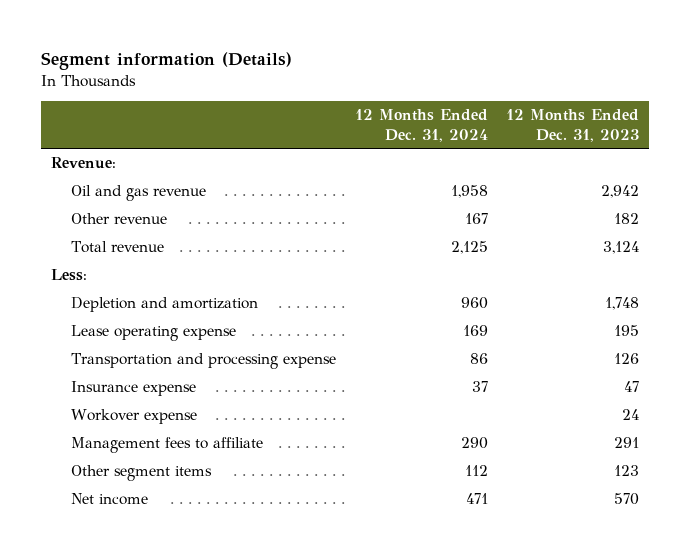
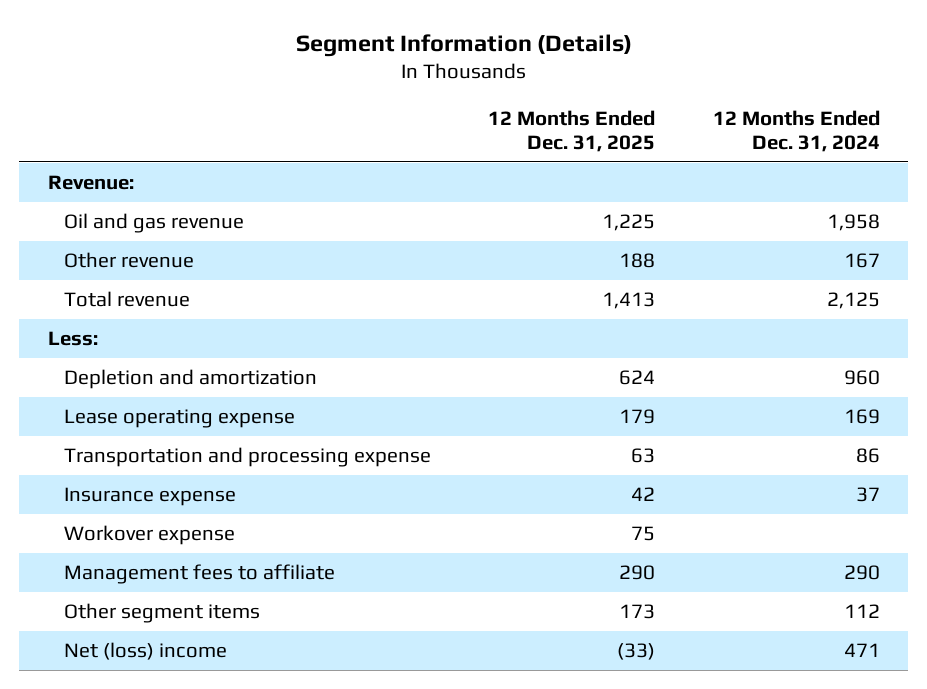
- Segment information (Details)
+ Segment Information (Details)
- | 12 Months Ended Dec. 31, 2024 | 12 Months Ended Dec. 31, 2023
+ | 12 Months Ended Dec. 31, 2025 | 12 Months Ended Dec. 31, 2024
- Net income | 471 | 570
+ Net (loss) income | (33) | 471

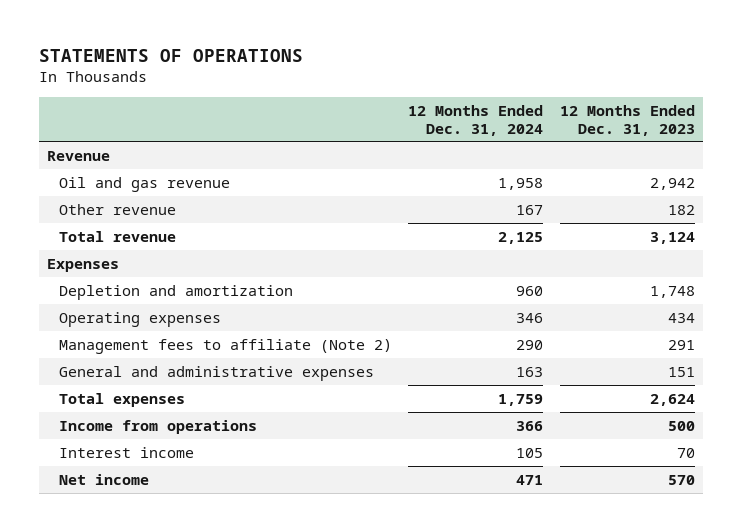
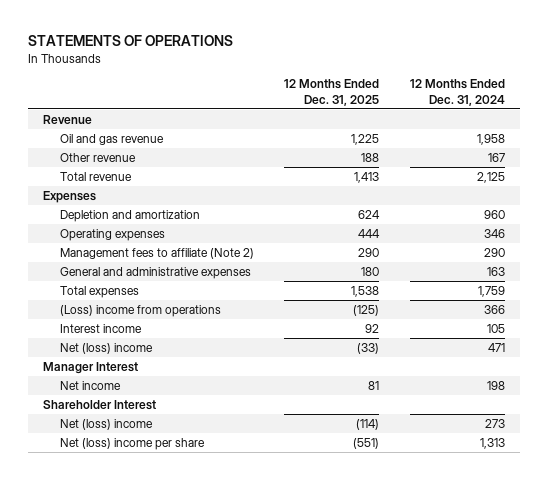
- | 12 Months Ended Dec. 31, 2024 | 12 Months Ended Dec. 31, 2023
+ | 12 Months Ended Dec. 31, 2025 | 12 Months Ended Dec. 31, 2024
- Income from operations | 366 | 500
+ (Loss) income from operations | (125) | 366
- Net income | 471 | 570
+ Net (loss) income | (33) | 471
+ Manager Interest
+ Net income | 81 | 198
+ Shareholder Interest
+ Net (loss) income | (114) | 273
+ Net (loss) income per share | (551) | 1,313

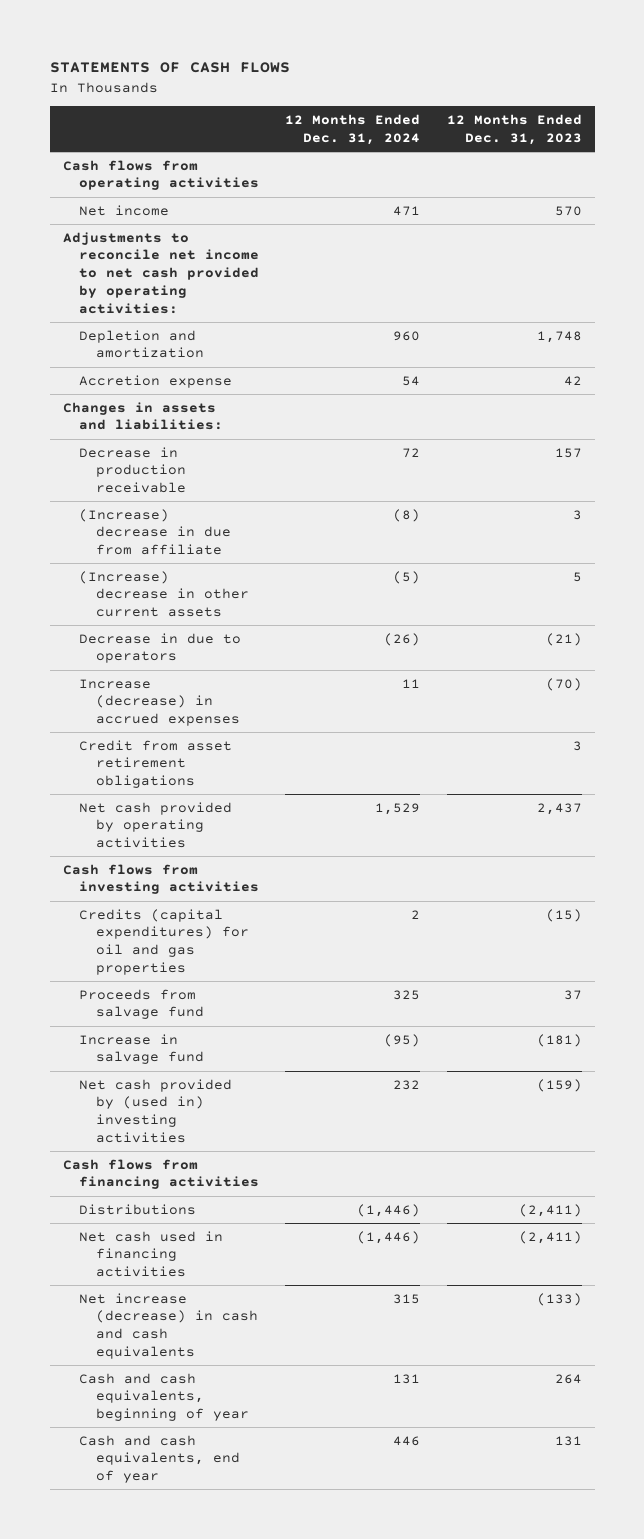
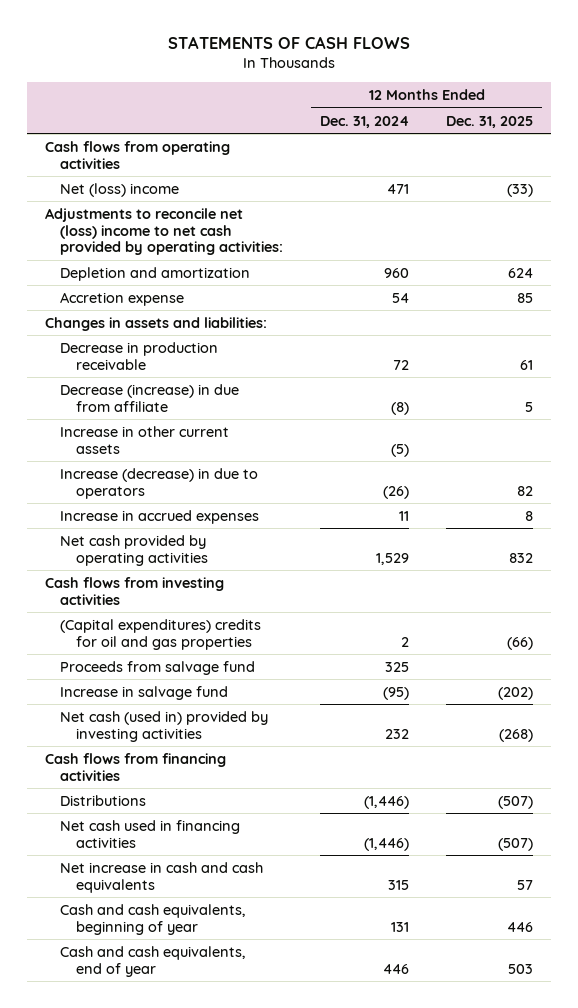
- | 12 Months Ended Dec. 31, 2024 | 12 Months Ended Dec. 31, 2023
+ | 12 Months Ended Dec. 31, 2024 | 12 Months Ended Dec. 31, 2025
- Net income | 471 | 570
- Adjustments to reconcile net income to net cash provided by operating activities:
+ Net (loss) income | 471 | (33)
+ Adjustments to reconcile net (loss) income to net cash provided by operating activities:
- (Increase) decrease in due from affiliate | (8) | 3
- (Increase) decrease in other current assets | (5) | 5
- Decrease in due to operators | (26) | (21)
- Increase (decrease) in accrued expenses | 11 | (70)
- Credit from asset retirement obligations | | 3
+ Decrease (increase) in due from affiliate | (8) | 5
+ Increase in other current assets | (5) |
+ Increase (decrease) in due to operators | (26) | 82
+ Increase in accrued expenses | 11 | 8
- Credits (capital expenditures) for oil and gas properties | 2 | (15)
+ (Capital expenditures) credits for oil and gas properties | 2 | (66)
- Net cash provided by (used in) investing activities | 232 | (159)
+ Net cash (used in) provided by investing activities | 232 | (268)
- Net increase (decrease) in cash and cash equivalents | 315 | (133)
+ Net increase in cash and cash equivalents | 315 | 57

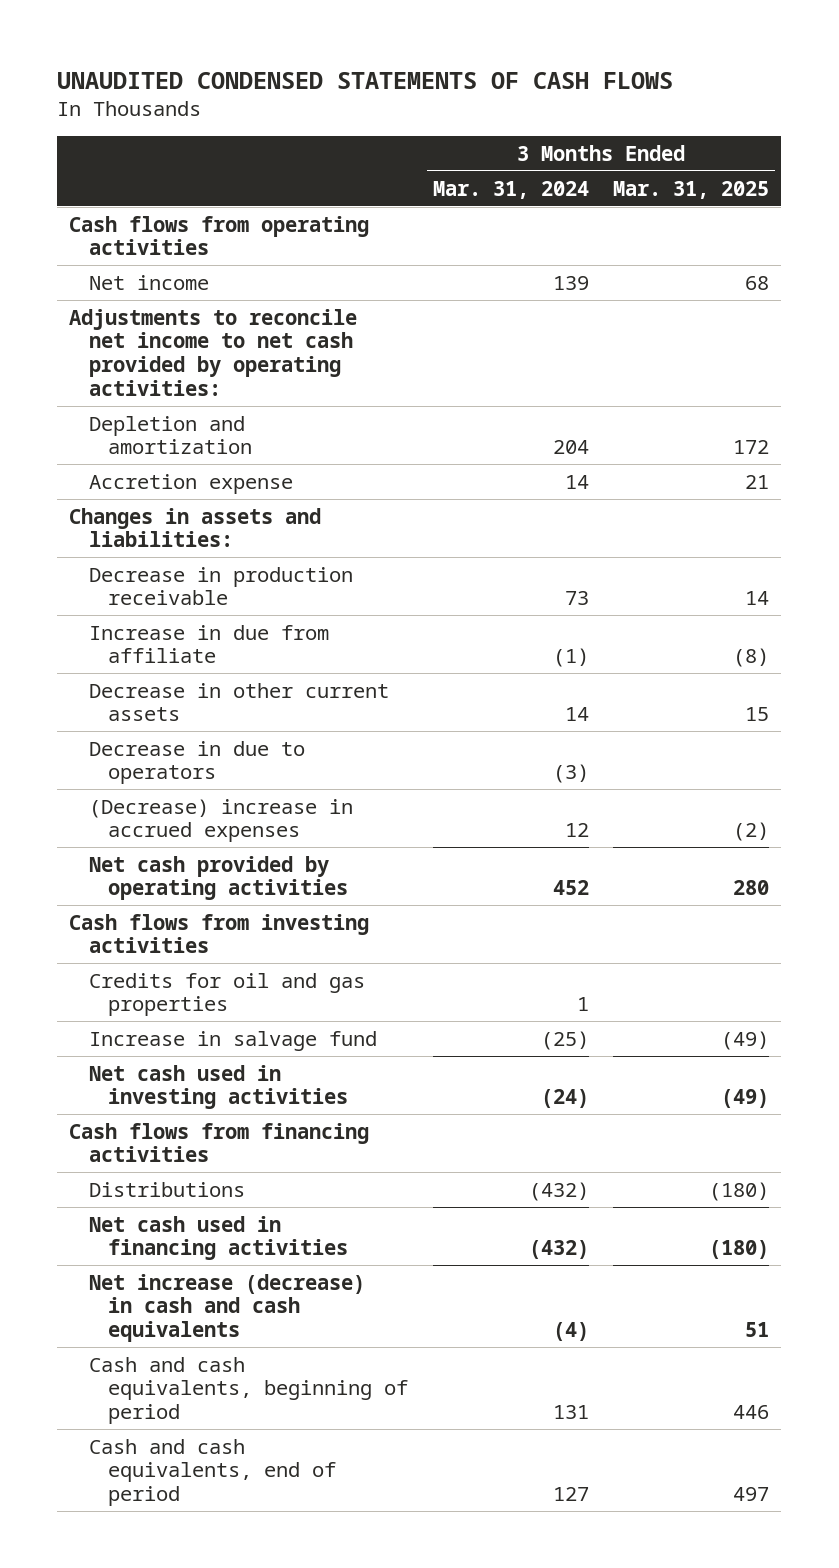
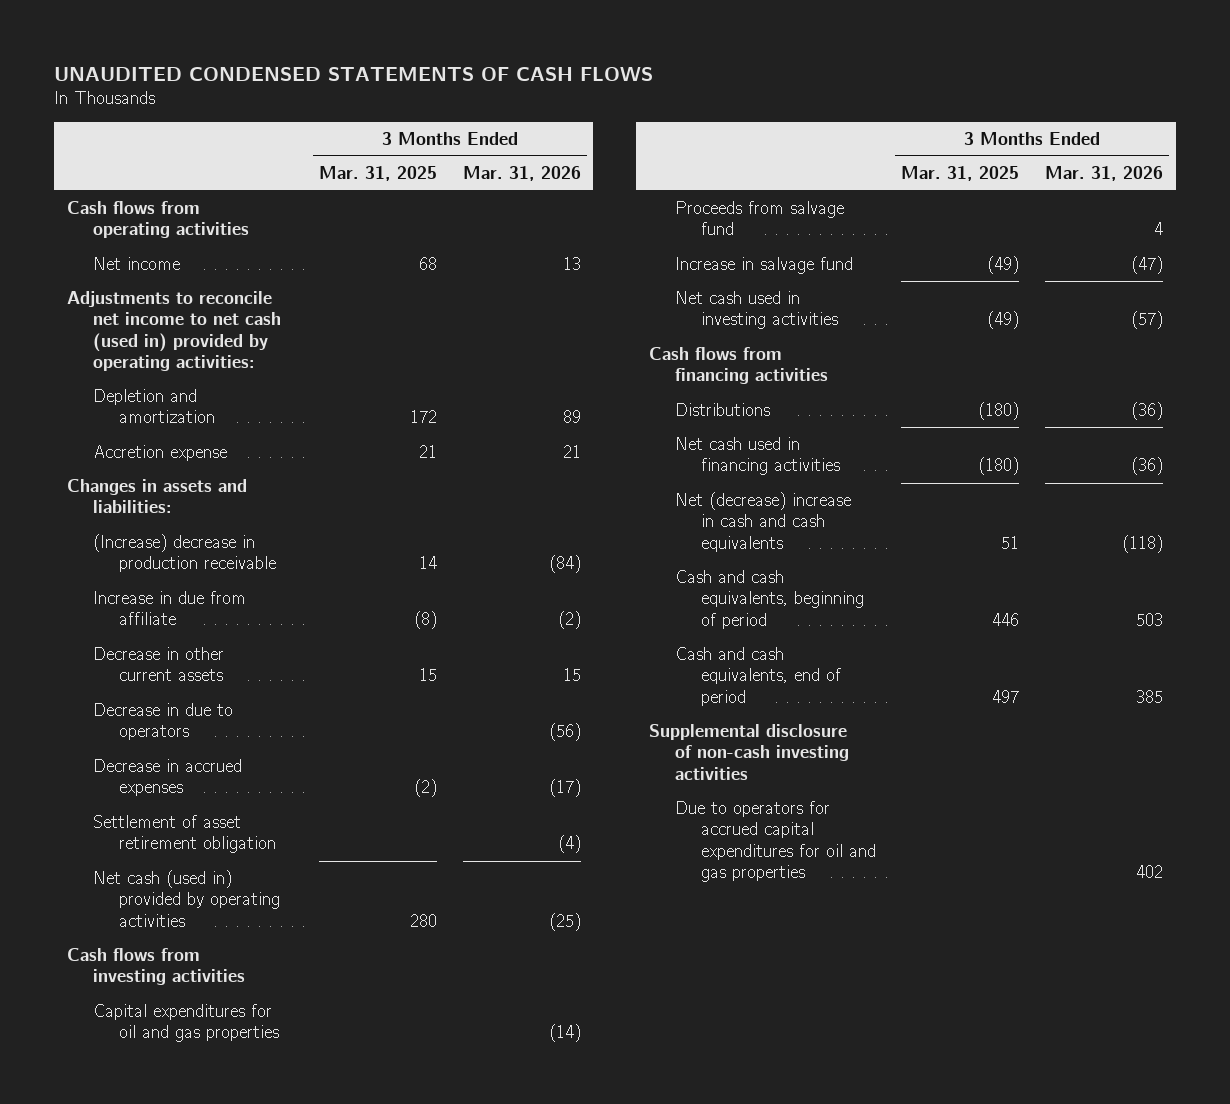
- | 3 Months Ended Mar. 31, 2024 | 3 Months Ended Mar. 31, 2025
+ | 3 Months Ended Mar. 31, 2025 | 3 Months Ended Mar. 31, 2026
- Adjustments to reconcile net income to net cash provided by operating activities:
+ Adjustments to reconcile net income to net cash (used in) provided by operating activities:
- Decrease in production receivable | 73 | 14
+ (Increase) decrease in production receivable | 14 | (84)
- (Decrease) increase in accrued expenses | 12 | (2)
- Net cash provided by operating activities | 452 | 280
+ Decrease in accrued expenses | (2) | (17)
+ Settlement of asset retirement obligation | | (4)
+ Net cash (used in) provided by operating activities | 280 | (25)
- Credits for oil and gas properties | 1 |
+ Capital expenditures for oil and gas properties | | (14)
+ Proceeds from salvage fund | | 4
- Net increase (decrease) in cash and cash equivalents | (4) | 51
+ Net (decrease) increase in cash and cash equivalents | 51 | (118)
+ Supplemental disclosure of non-cash investing activities
+ Due to operators for accrued capital expenditures for oil and gas properties | | 402

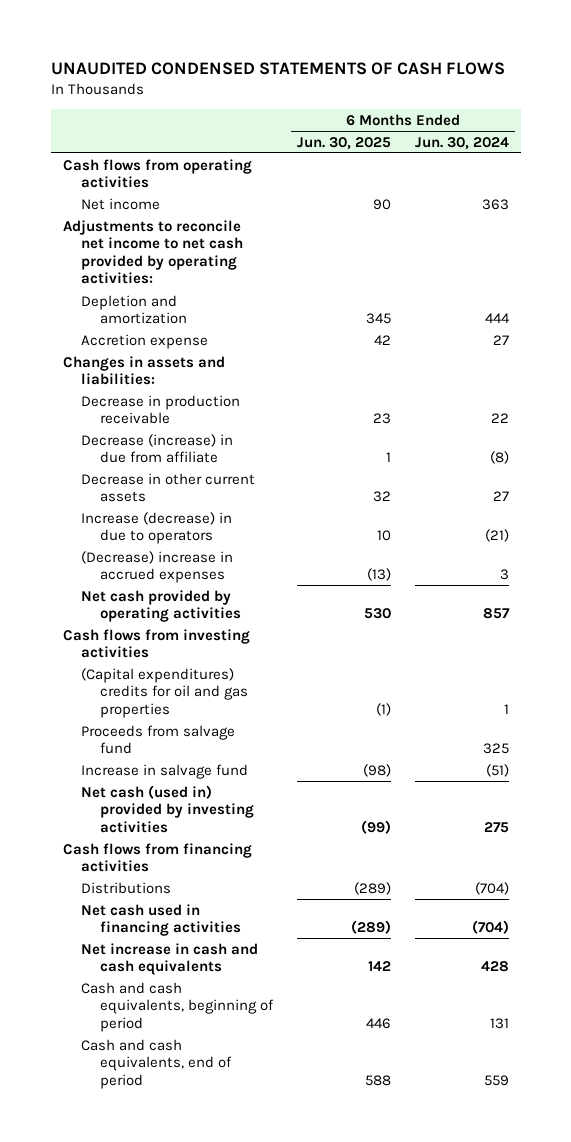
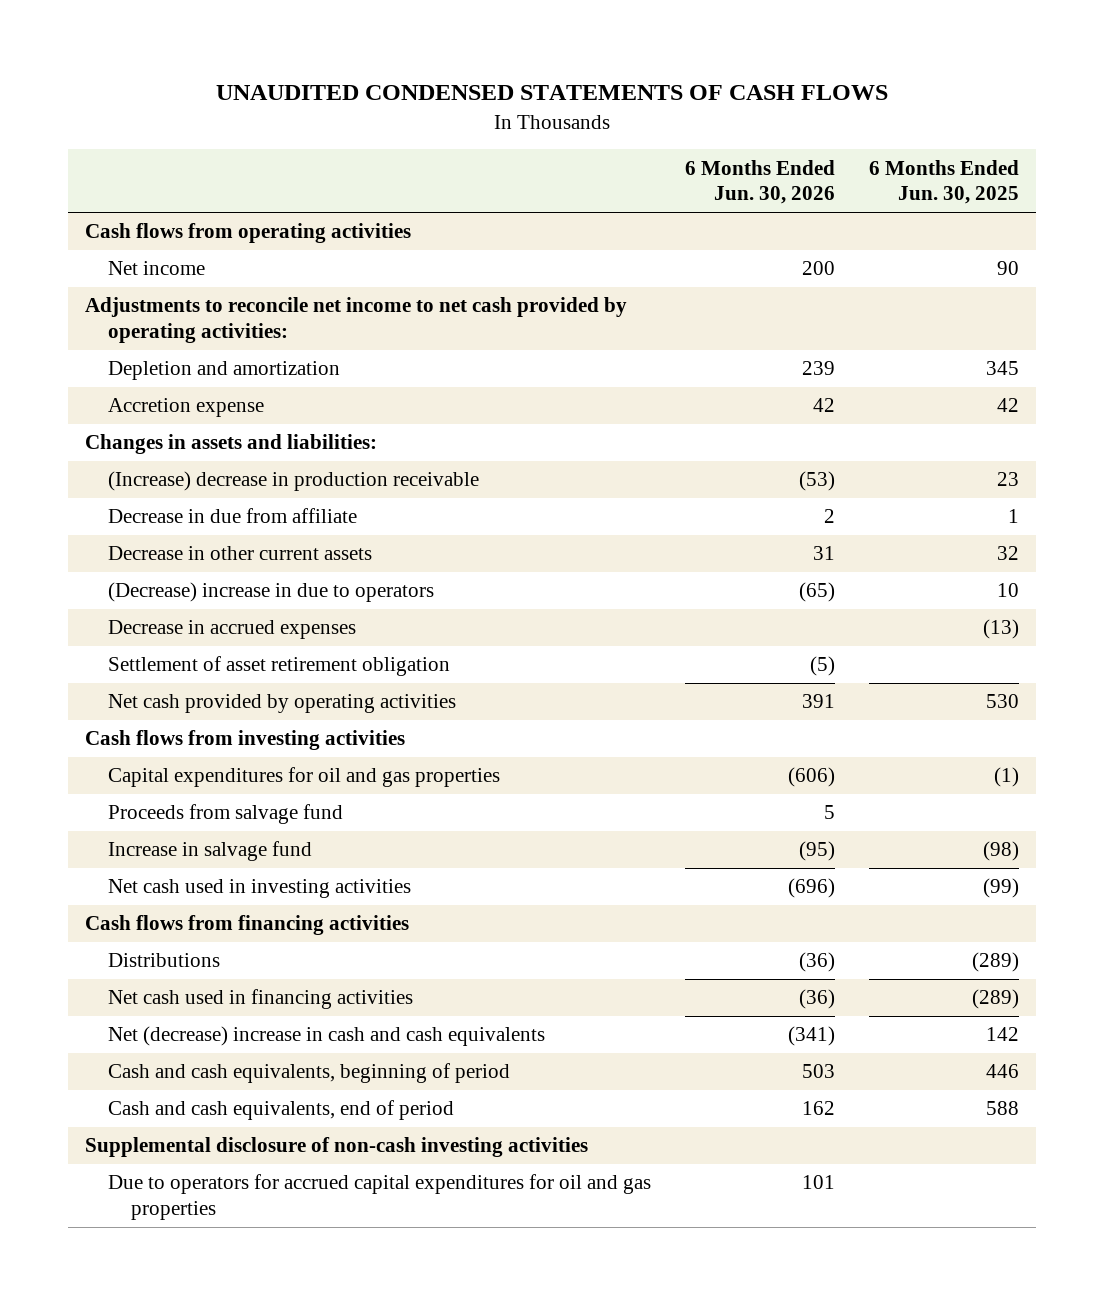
- | 6 Months Ended Jun. 30, 2025 | 6 Months Ended Jun. 30, 2024
+ | 6 Months Ended Jun. 30, 2026 | 6 Months Ended Jun. 30, 2025
- Decrease in production receivable | 23 | 22
- Decrease (increase) in due from affiliate | 1 | (8)
+ (Increase) decrease in production receivable | (53) | 23
+ Decrease in due from affiliate | 2 | 1
- Increase (decrease) in due to operators | 10 | (21)
- (Decrease) increase in accrued expenses | (13) | 3
+ (Decrease) increase in due to operators | (65) | 10
+ Decrease in accrued expenses | | (13)
+ Settlement of asset retirement obligation | (5) |
- (Capital expenditures) credits for oil and gas properties | (1) | 1
+ Capital expenditures for oil and gas properties | (606) | (1)
- Net cash (used in) provided by investing activities | (99) | 275
+ Net cash used in investing activities | (696) | (99)
- Net increase in cash and cash equivalents | 142 | 428
+ Net (decrease) increase in cash and cash equivalents | (341) | 142
+ Supplemental disclosure of non-cash investing activities
+ Due to operators for accrued capital expenditures for oil and gas properties | 101 |

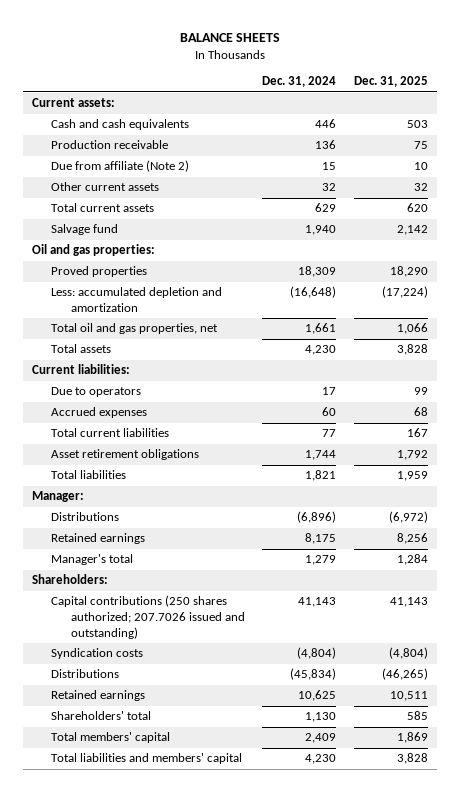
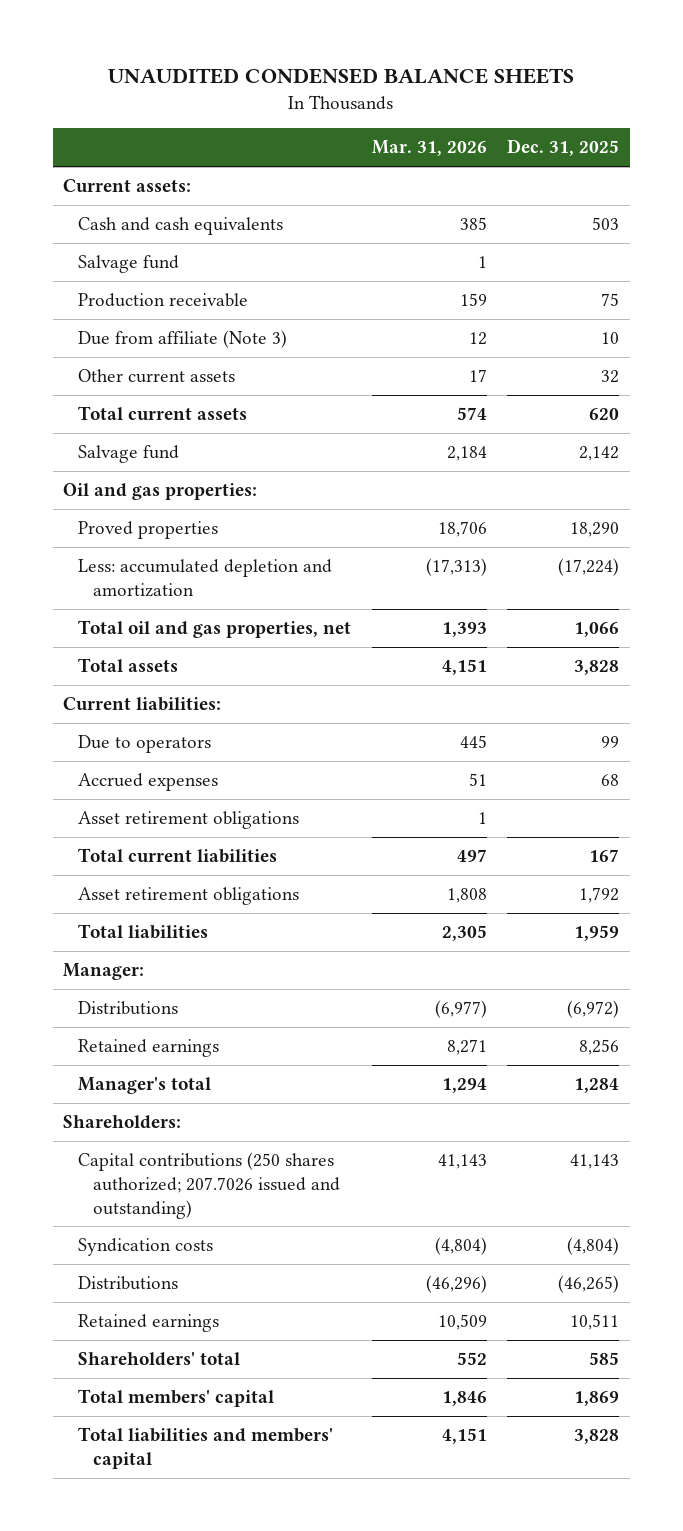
- BALANCE SHEETS
+ UNAUDITED CONDENSED BALANCE SHEETS
- | Dec. 31, 2024 | Dec. 31, 2025
+ | Mar. 31, 2026 | Dec. 31, 2025
+ Salvage fund | 1 |
- Due from affiliate (Note 2) | 15 | 10
+ Due from affiliate (Note 3) | 12 | 10
+ Asset retirement obligations | 1 |

